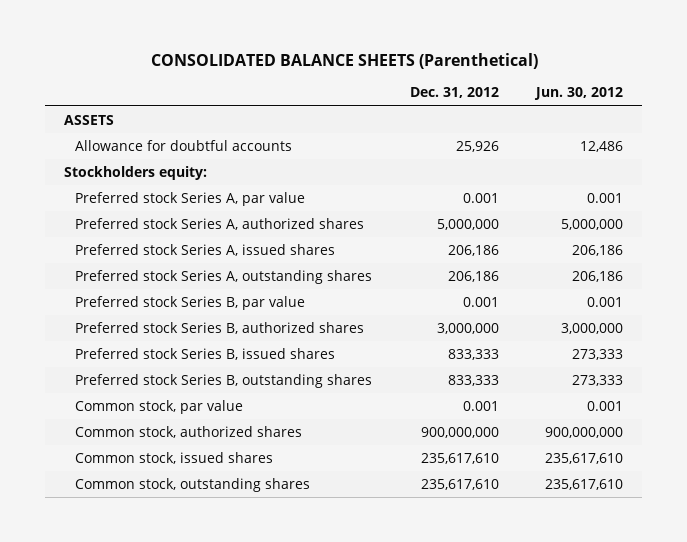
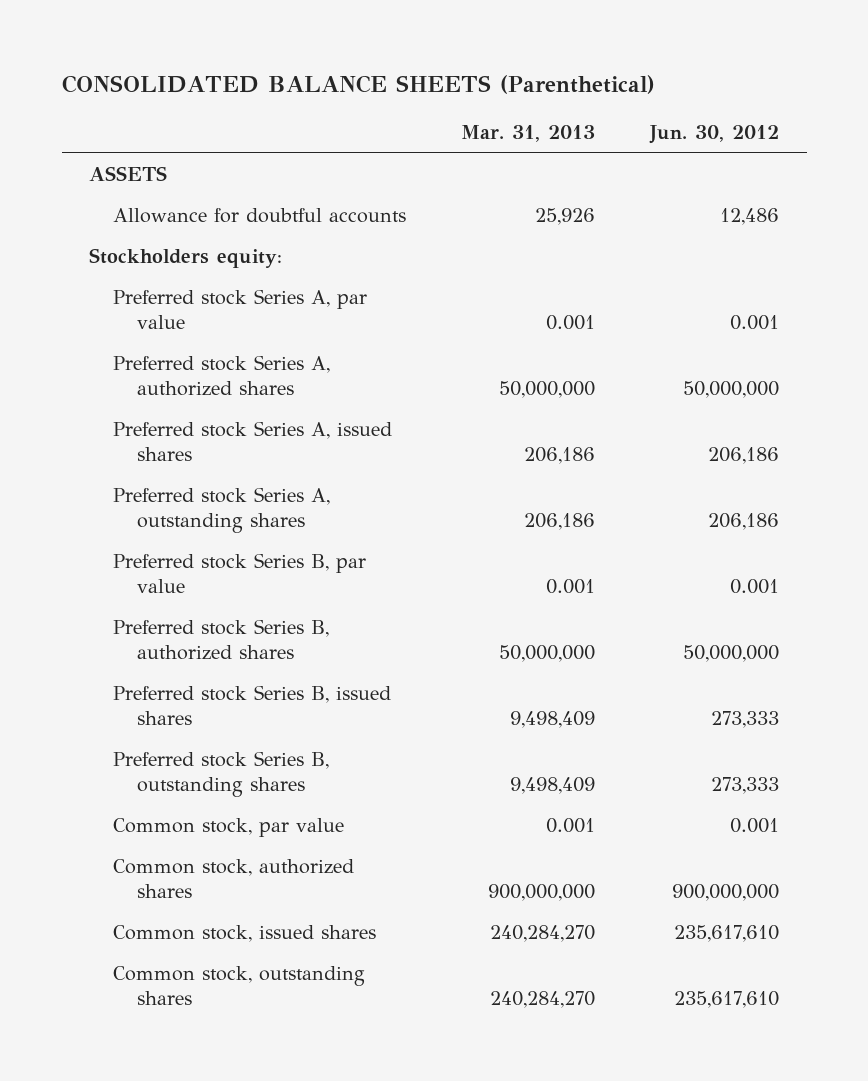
- | Dec. 31, 2012 | Jun. 30, 2012
+ | Mar. 31, 2013 | Jun. 30, 2012
- Preferred stock Series A, authorized shares | 5,000,000 | 5,000,000
+ Preferred stock Series A, authorized shares | 50,000,000 | 50,000,000
- Preferred stock Series B, authorized shares | 3,000,000 | 3,000,000
+ Preferred stock Series B, authorized shares | 50,000,000 | 50,000,000

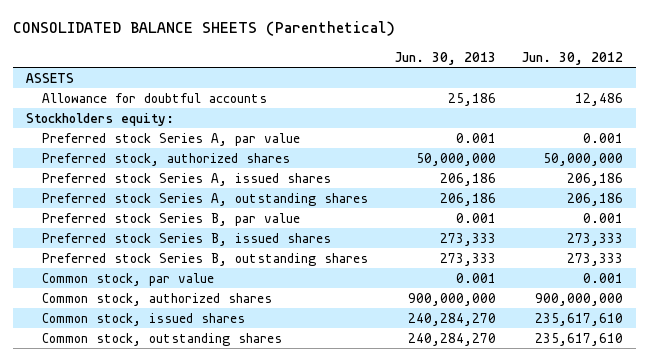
- | Mar. 31, 2013 | Jun. 30, 2012
+ | Jun. 30, 2013 | Jun. 30, 2012
- Preferred stock Series A, authorized shares | 50,000,000 | 50,000,000
+ Preferred stock, authorized shares | 50,000,000 | 50,000,000
- Preferred stock Series B, authorized shares | 50,000,000 | 50,000,000

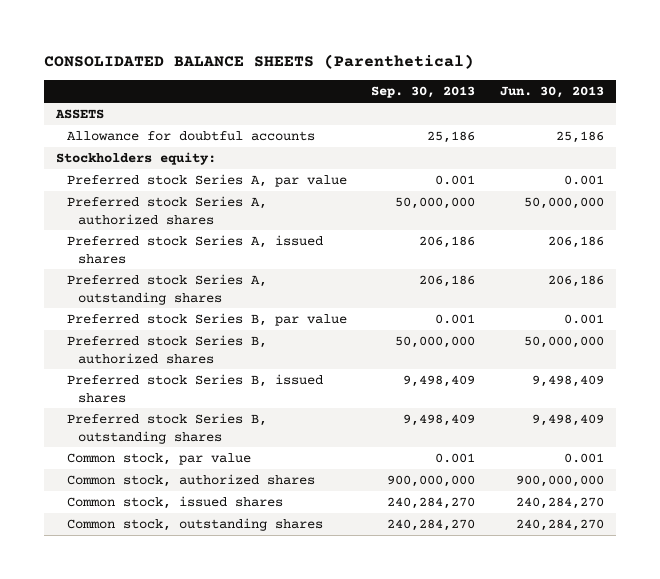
- | Jun. 30, 2013 | Jun. 30, 2012
+ | Sep. 30, 2013 | Jun. 30, 2013
- Preferred stock, authorized shares | 50,000,000 | 50,000,000
+ Preferred stock Series A, authorized shares | 50,000,000 | 50,000,000
- Preferred stock Series B, issued shares | 273,333 | 273,333
- Preferred stock Series B, outstanding shares | 273,333 | 273,333
+ Preferred stock Series B, authorized shares | 50,000,000 | 50,000,000
+ Preferred stock Series B, issued shares | 9,498,409 | 9,498,409
+ Preferred stock Series B, outstanding shares | 9,498,409 | 9,498,409

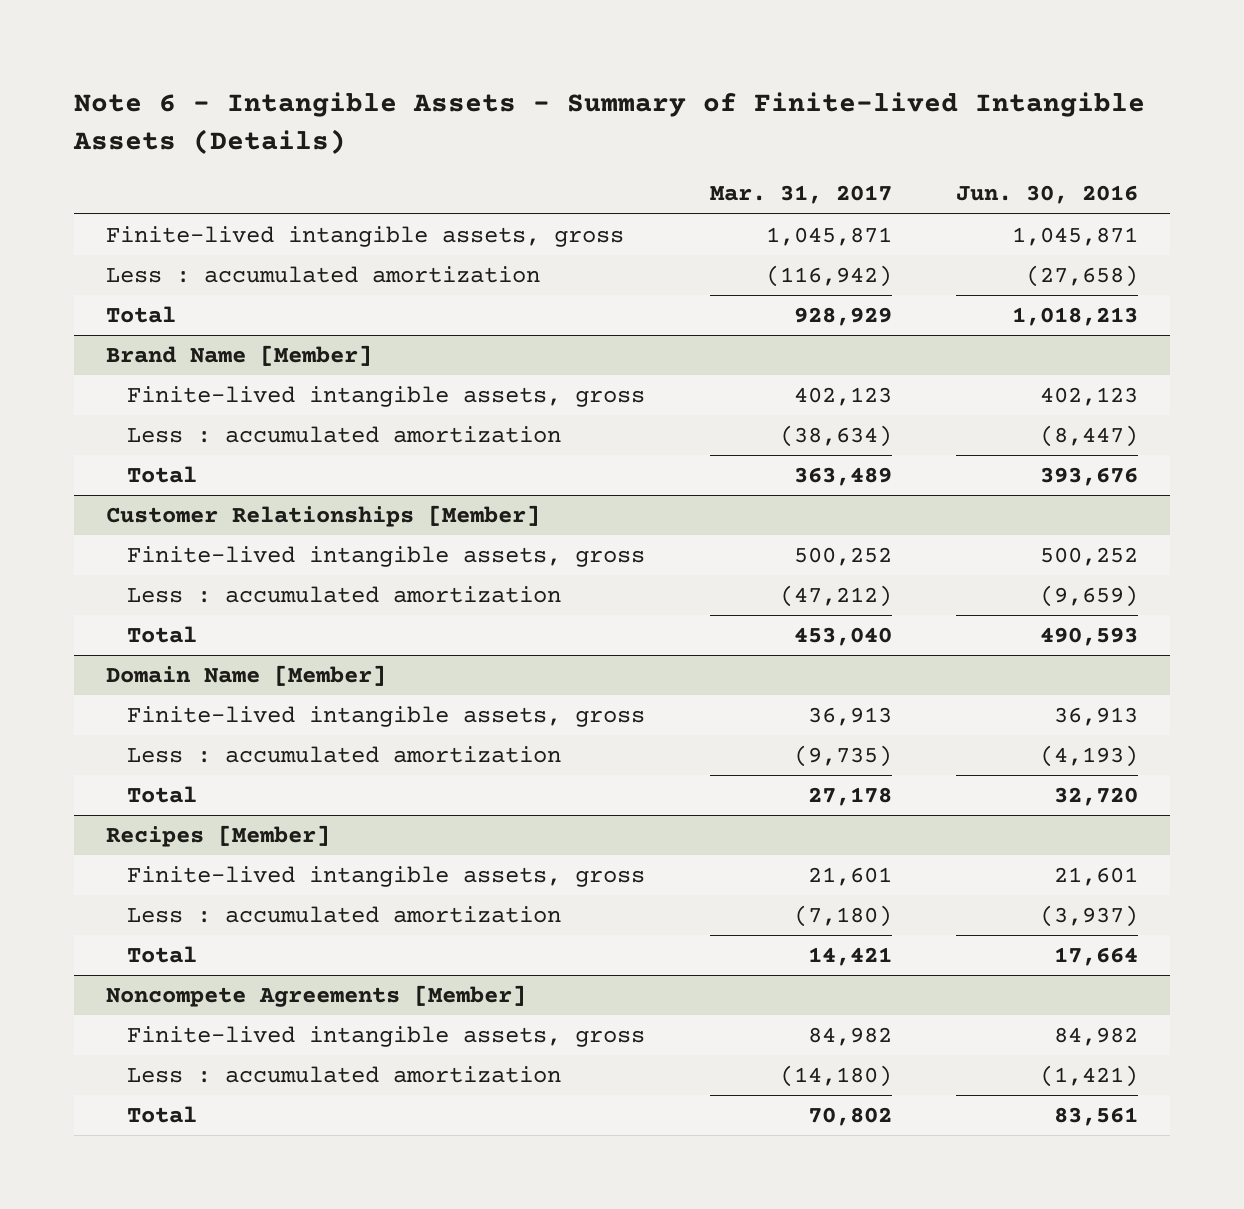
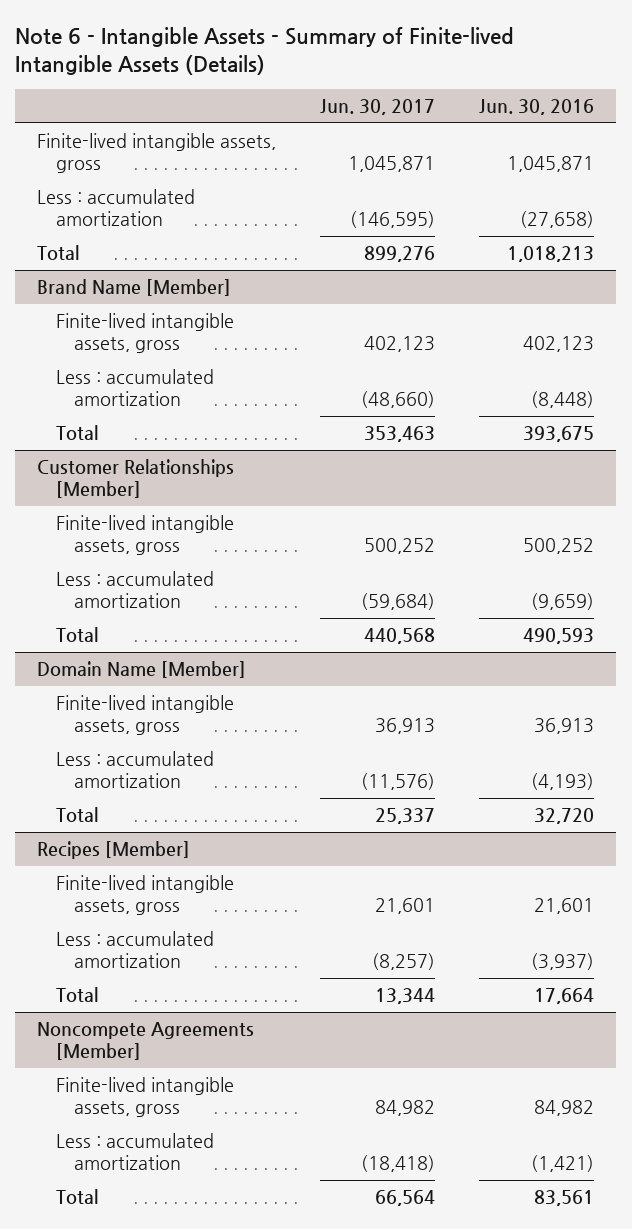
- | Mar. 31, 2017 | Jun. 30, 2016
+ | Jun. 30, 2017 | Jun. 30, 2016
@ Brand Name [Member]
- Less : accumulated amortization | (38,634) | (8,447)
- Total | 363,489 | 393,676
+ Less : accumulated amortization | (48,660) | (8,448)
+ Total | 353,463 | 393,675

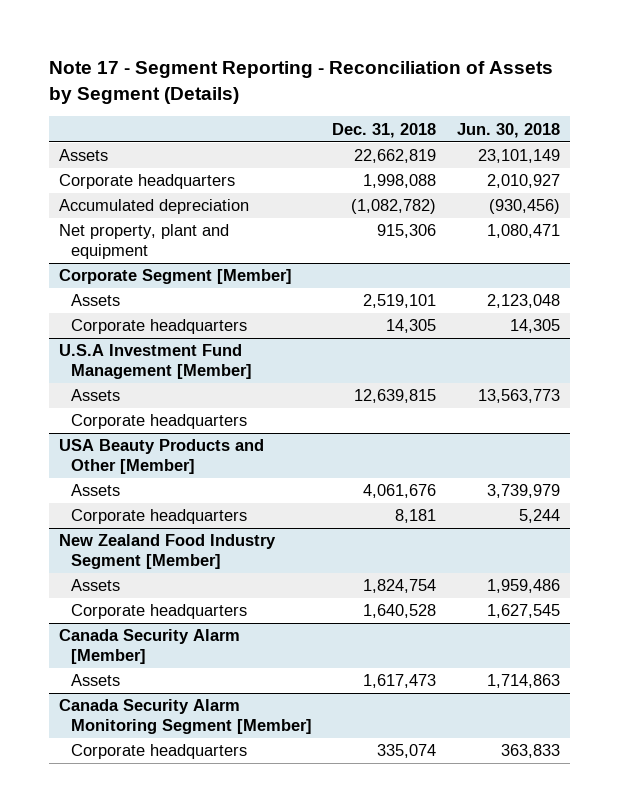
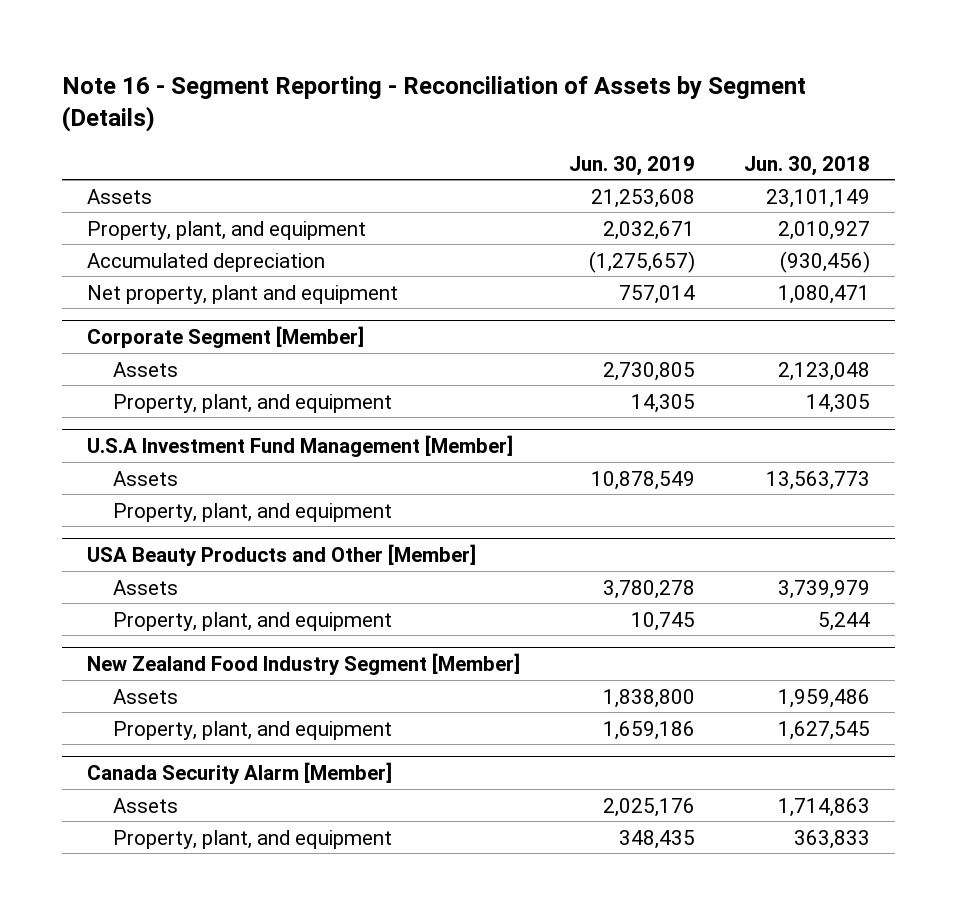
- Note 17 - Segment Reporting - Reconciliation of Assets by Segment (Details)
+ Note 16 - Segment Reporting - Reconciliation of Assets by Segment (Details)
- | Dec. 31, 2018 | Jun. 30, 2018
+ | Jun. 30, 2019 | Jun. 30, 2018
- Corporate headquarters | 1,998,088 | 2,010,927
+ Property, plant, and equipment | 2,032,671 | 2,010,927
@ Corporate Segment [Member]
- Corporate headquarters | 14,305 | 14,305
+ Property, plant, and equipment | 14,305 | 14,305
@ U.S.A Investment Fund Management [Member]
- Corporate headquarters
+ Property, plant, and equipment
@ USA Beauty Products and Other [Member]
- Corporate headquarters | 8,181 | 5,244
+ Property, plant, and equipment | 10,745 | 5,244
@ New Zealand Food Industry Segment [Member]
- Corporate headquarters | 1,640,528 | 1,627,545
+ Property, plant, and equipment | 1,659,186 | 1,627,545
- Canada Security Alarm Monitoring Segment [Member]
- Corporate headquarters | 335,074 | 363,833
@ Canada Security Alarm [Member]
+ Property, plant, and equipment | 348,435 | 363,833

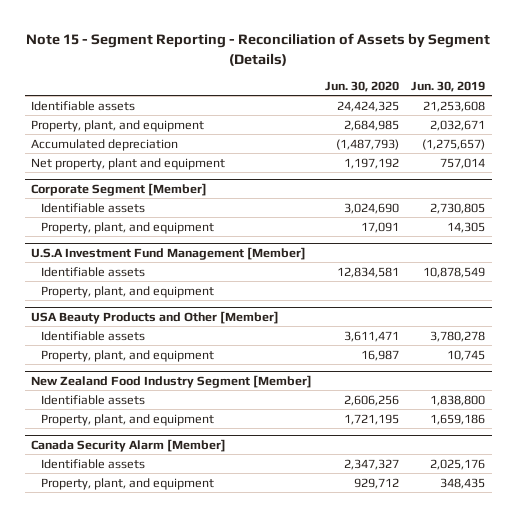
- Note 16 - Segment Reporting - Reconciliation of Assets by Segment (Details)
+ Note 15 - Segment Reporting - Reconciliation of Assets by Segment (Details)
- | Jun. 30, 2019 | Jun. 30, 2018
+ | Jun. 30, 2020 | Jun. 30, 2019
- Assets | 21,253,608 | 23,101,149
+ Identifiable assets | 24,424,325 | 21,253,608
@ Corporate Segment [Member]
- Assets | 2,730,805 | 2,123,048
+ Identifiable assets | 3,024,690 | 2,730,805
@ U.S.A Investment Fund Management [Member]
- Assets | 10,878,549 | 13,563,773
+ Identifiable assets | 12,834,581 | 10,878,549
@ USA Beauty Products and Other [Member]
- Assets | 3,780,278 | 3,739,979
+ Identifiable assets | 3,611,471 | 3,780,278
@ New Zealand Food Industry Segment [Member]
- Assets | 1,838,800 | 1,959,486
+ Identifiable assets | 2,606,256 | 1,838,800
@ Canada Security Alarm [Member]
- Assets | 2,025,176 | 1,714,863
+ Identifiable assets | 2,347,327 | 2,025,176

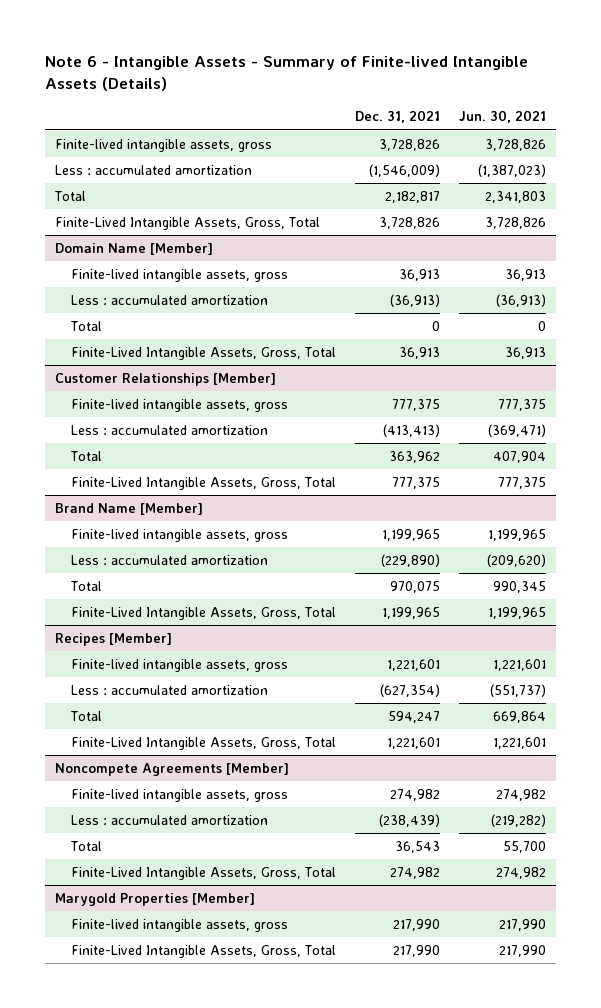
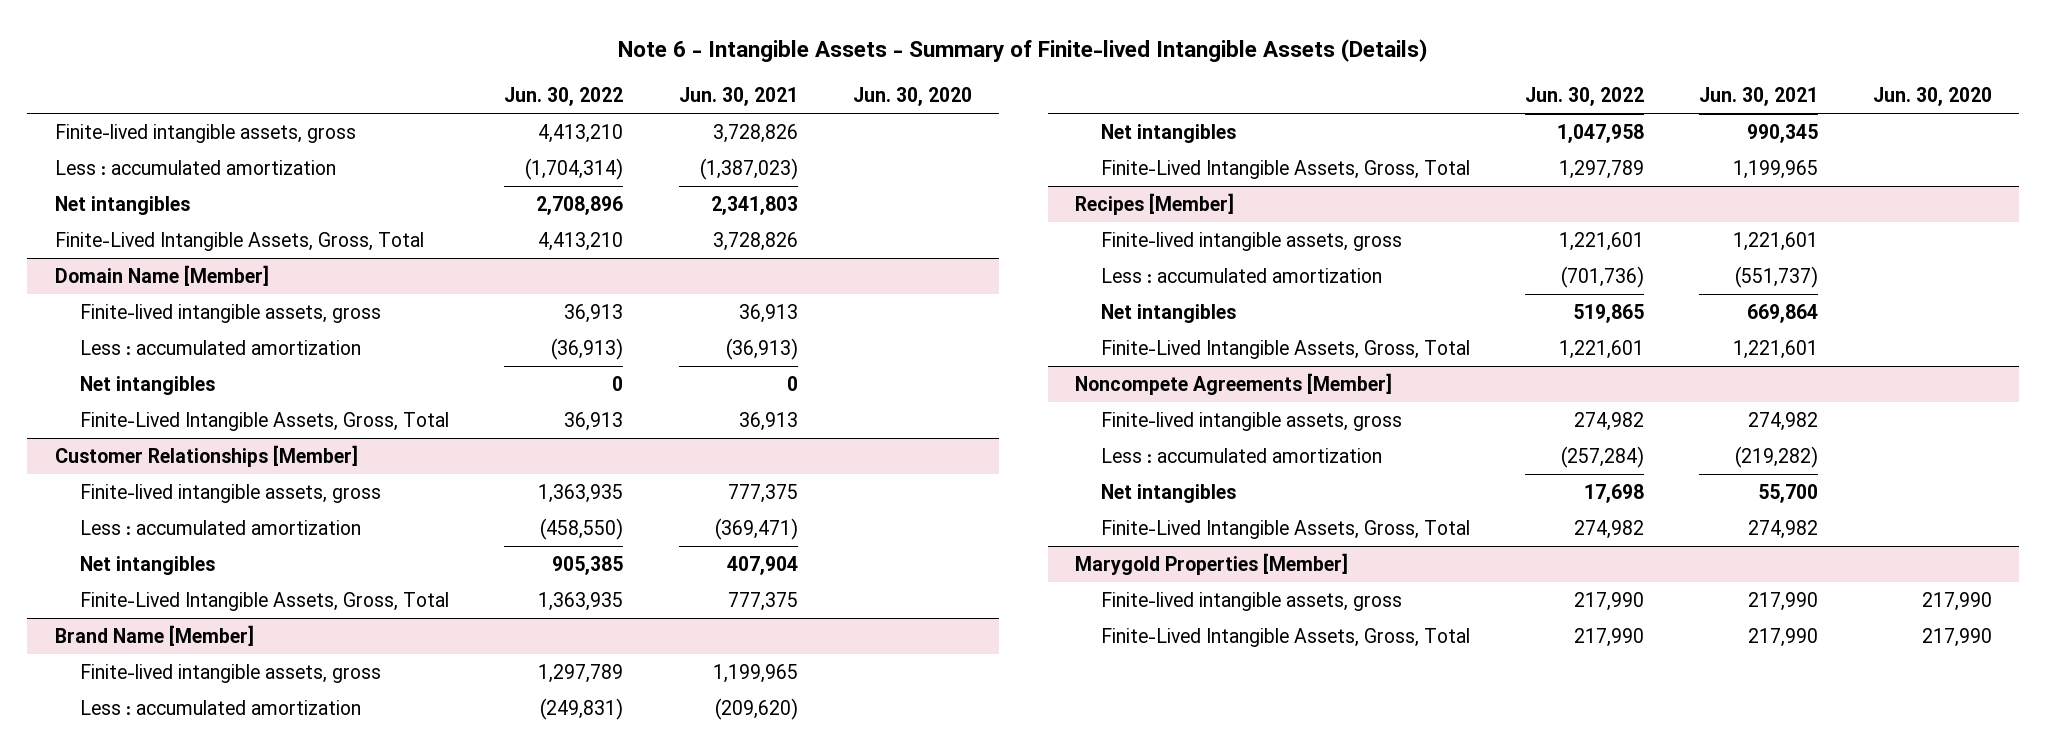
- | Dec. 31, 2021 | Jun. 30, 2021
+ | Jun. 30, 2022 | Jun. 30, 2021 | Jun. 30, 2020
- Total | 2,182,817 | 2,341,803
+ Net intangibles | 2,708,896 | 2,341,803 |
@ Domain Name [Member]
- Total | 0 | 0
+ Net intangibles | 0 | 0 |
@ Customer Relationships [Member]
- Total | 363,962 | 407,904
+ Net intangibles | 905,385 | 407,904 |
@ Brand Name [Member]
- Total | 970,075 | 990,345
+ Net intangibles | 1,047,958 | 990,345 |
@ Recipes [Member]
- Total | 594,247 | 669,864
+ Net intangibles | 519,865 | 669,864 |
@ Noncompete Agreements [Member]
- Total | 36,543 | 55,700
+ Net intangibles | 17,698 | 55,700 |

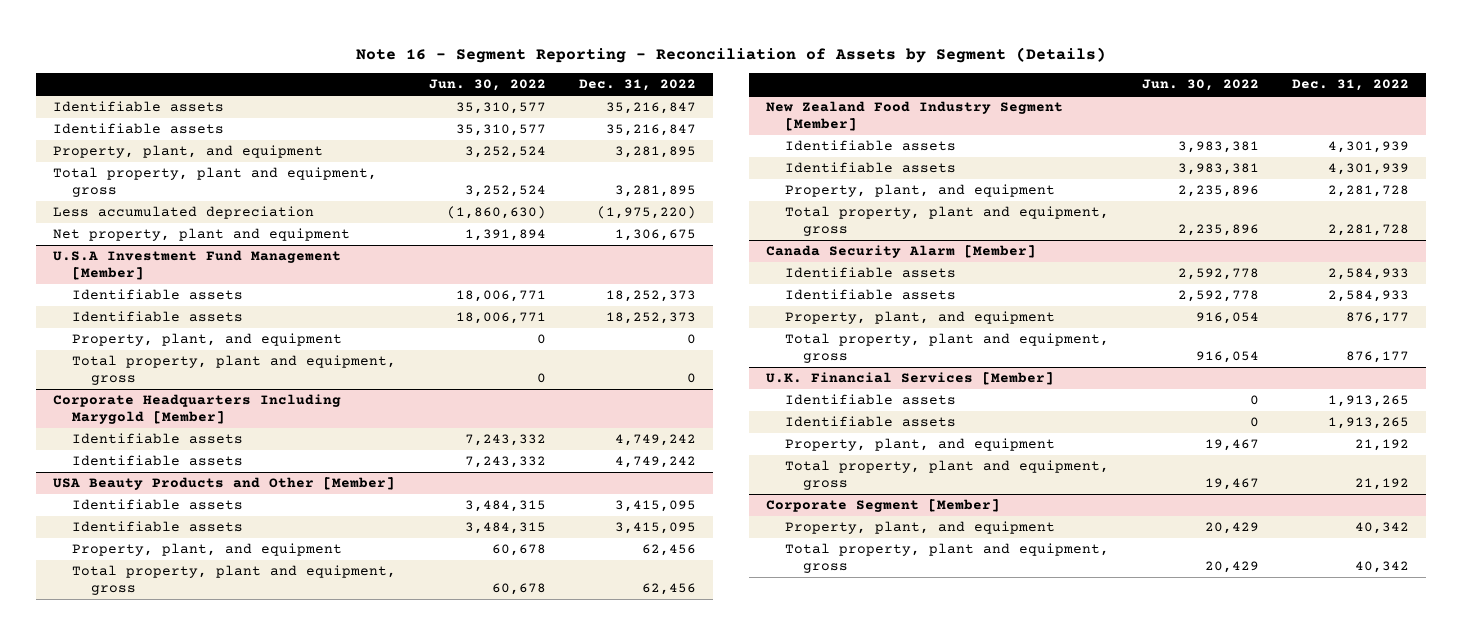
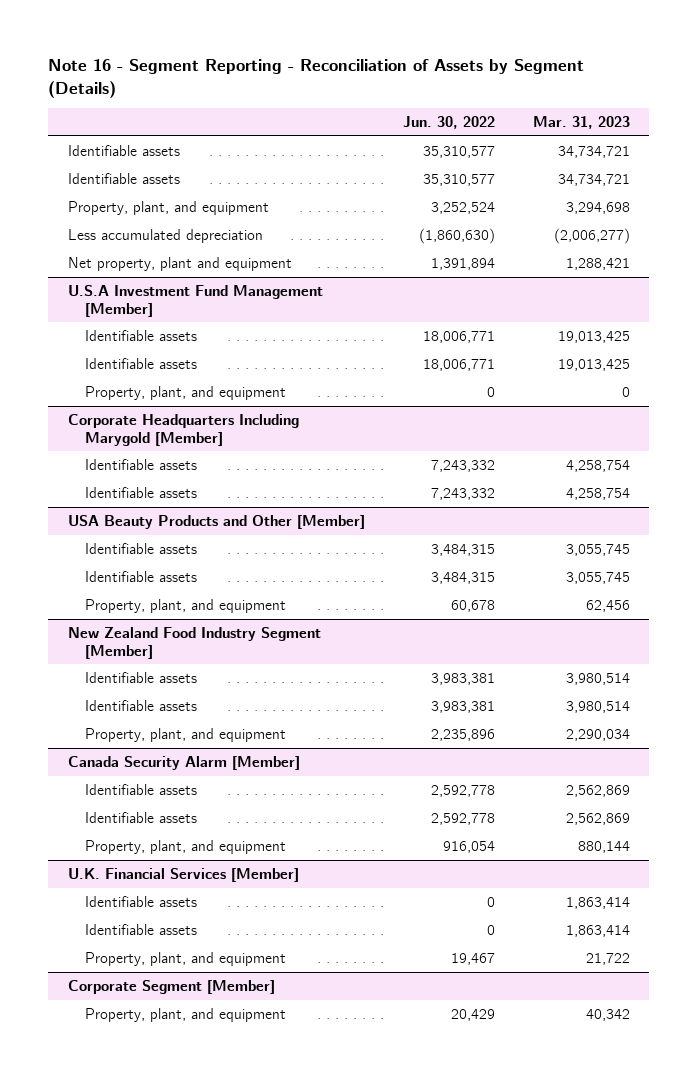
- | Jun. 30, 2022 | Dec. 31, 2022
+ | Jun. 30, 2022 | Mar. 31, 2023
- Total property, plant and equipment, gross | 3,252,524 | 3,281,895
@ U.S.A Investment Fund Management [Member]
- Total property, plant and equipment, gross | 0 | 0
@ USA Beauty Products and Other [Member]
- Total property, plant and equipment, gross | 60,678 | 62,456
@ New Zealand Food Industry Segment [Member]
- Total property, plant and equipment, gross | 2,235,896 | 2,281,728
@ Canada Security Alarm [Member]
- Total property, plant and equipment, gross | 916,054 | 876,177
@ U.K. Financial Services [Member]
- Total property, plant and equipment, gross | 19,467 | 21,192
@ Corporate Segment [Member]
- Total property, plant and equipment, gross | 20,429 | 40,342

